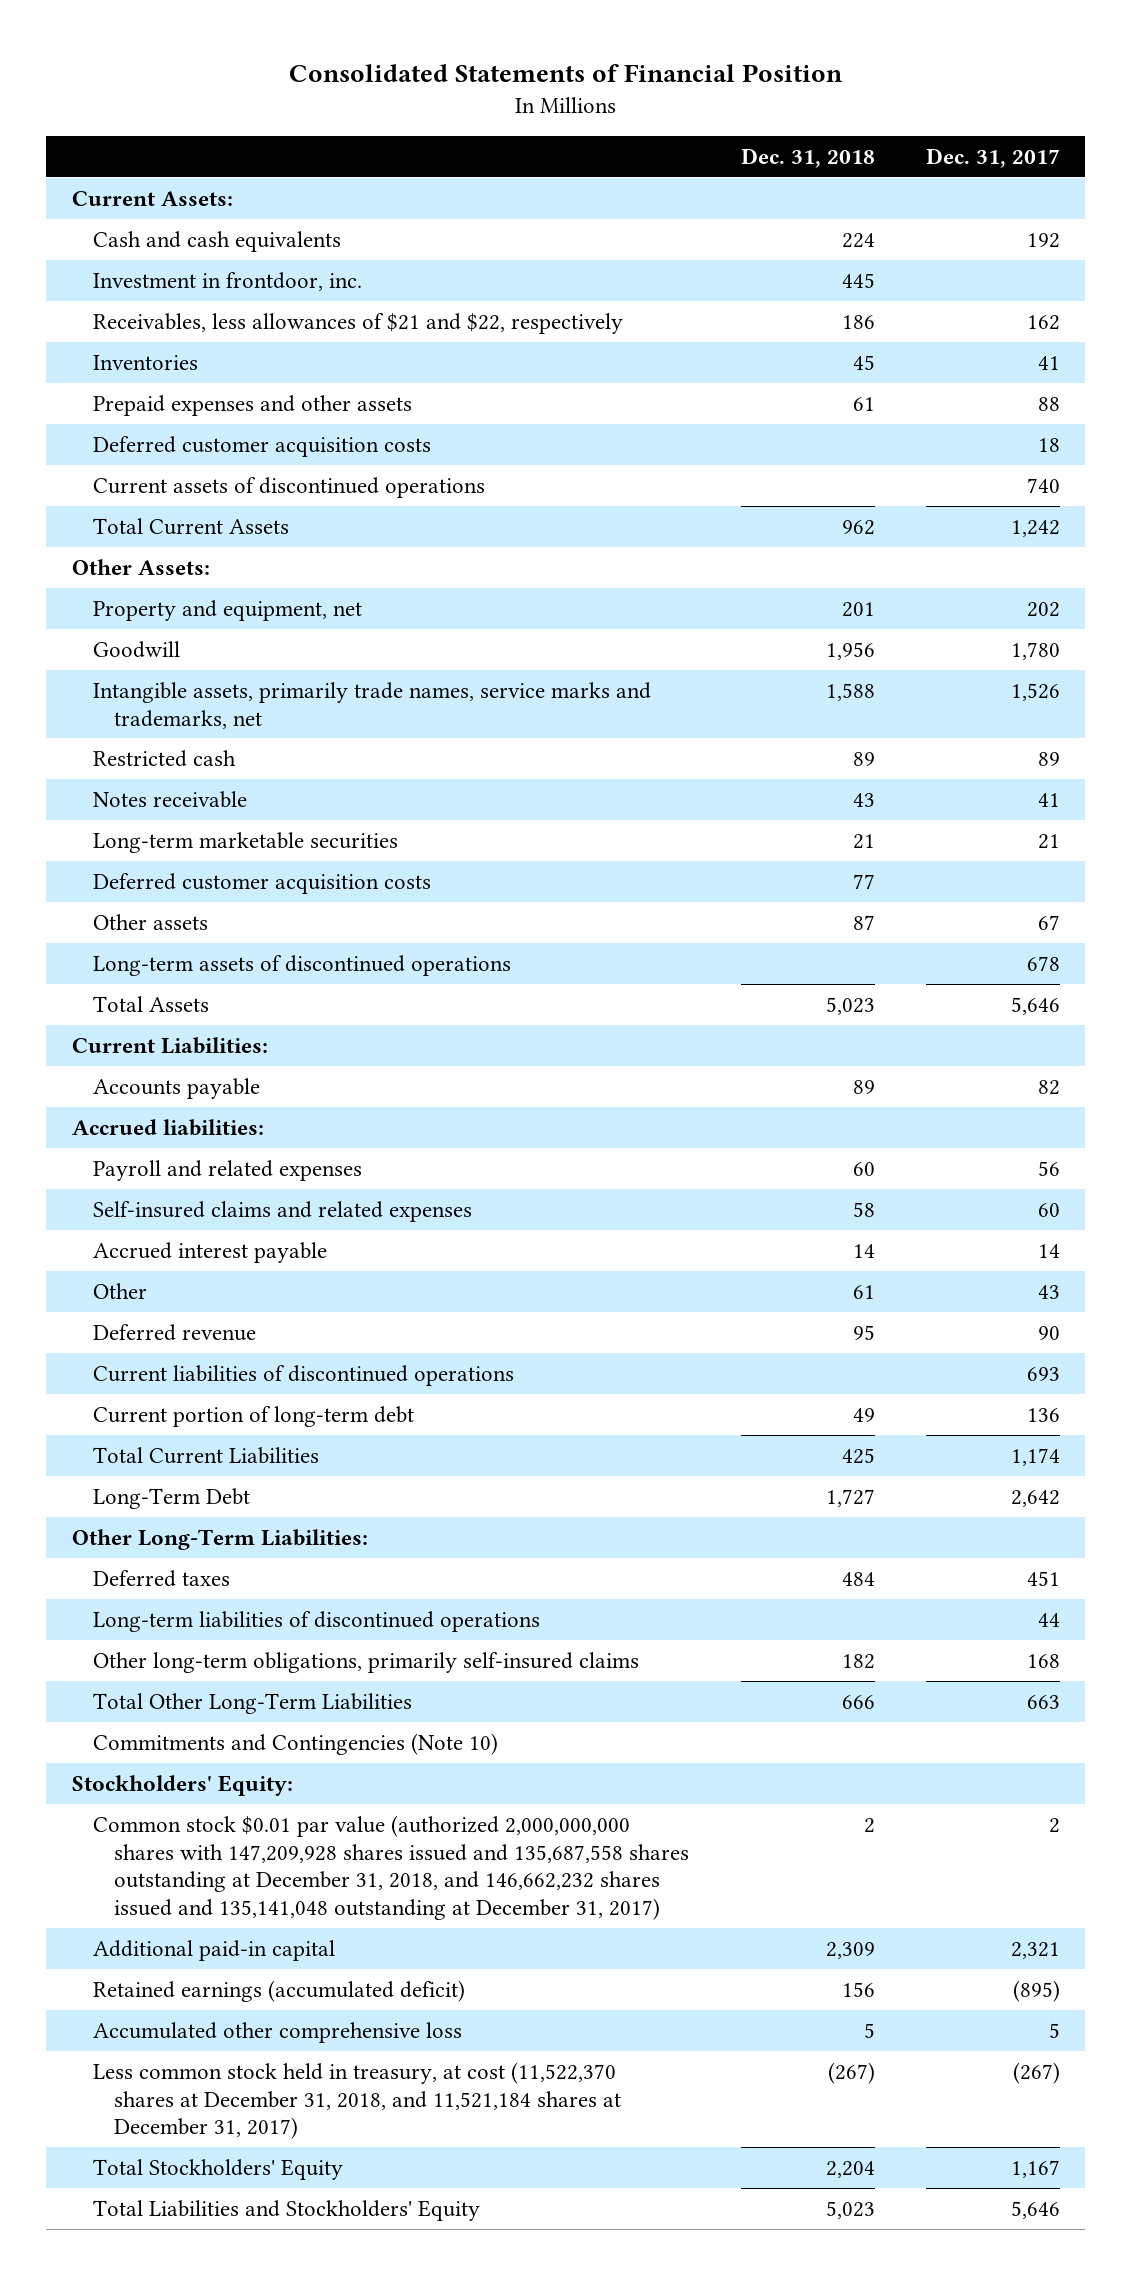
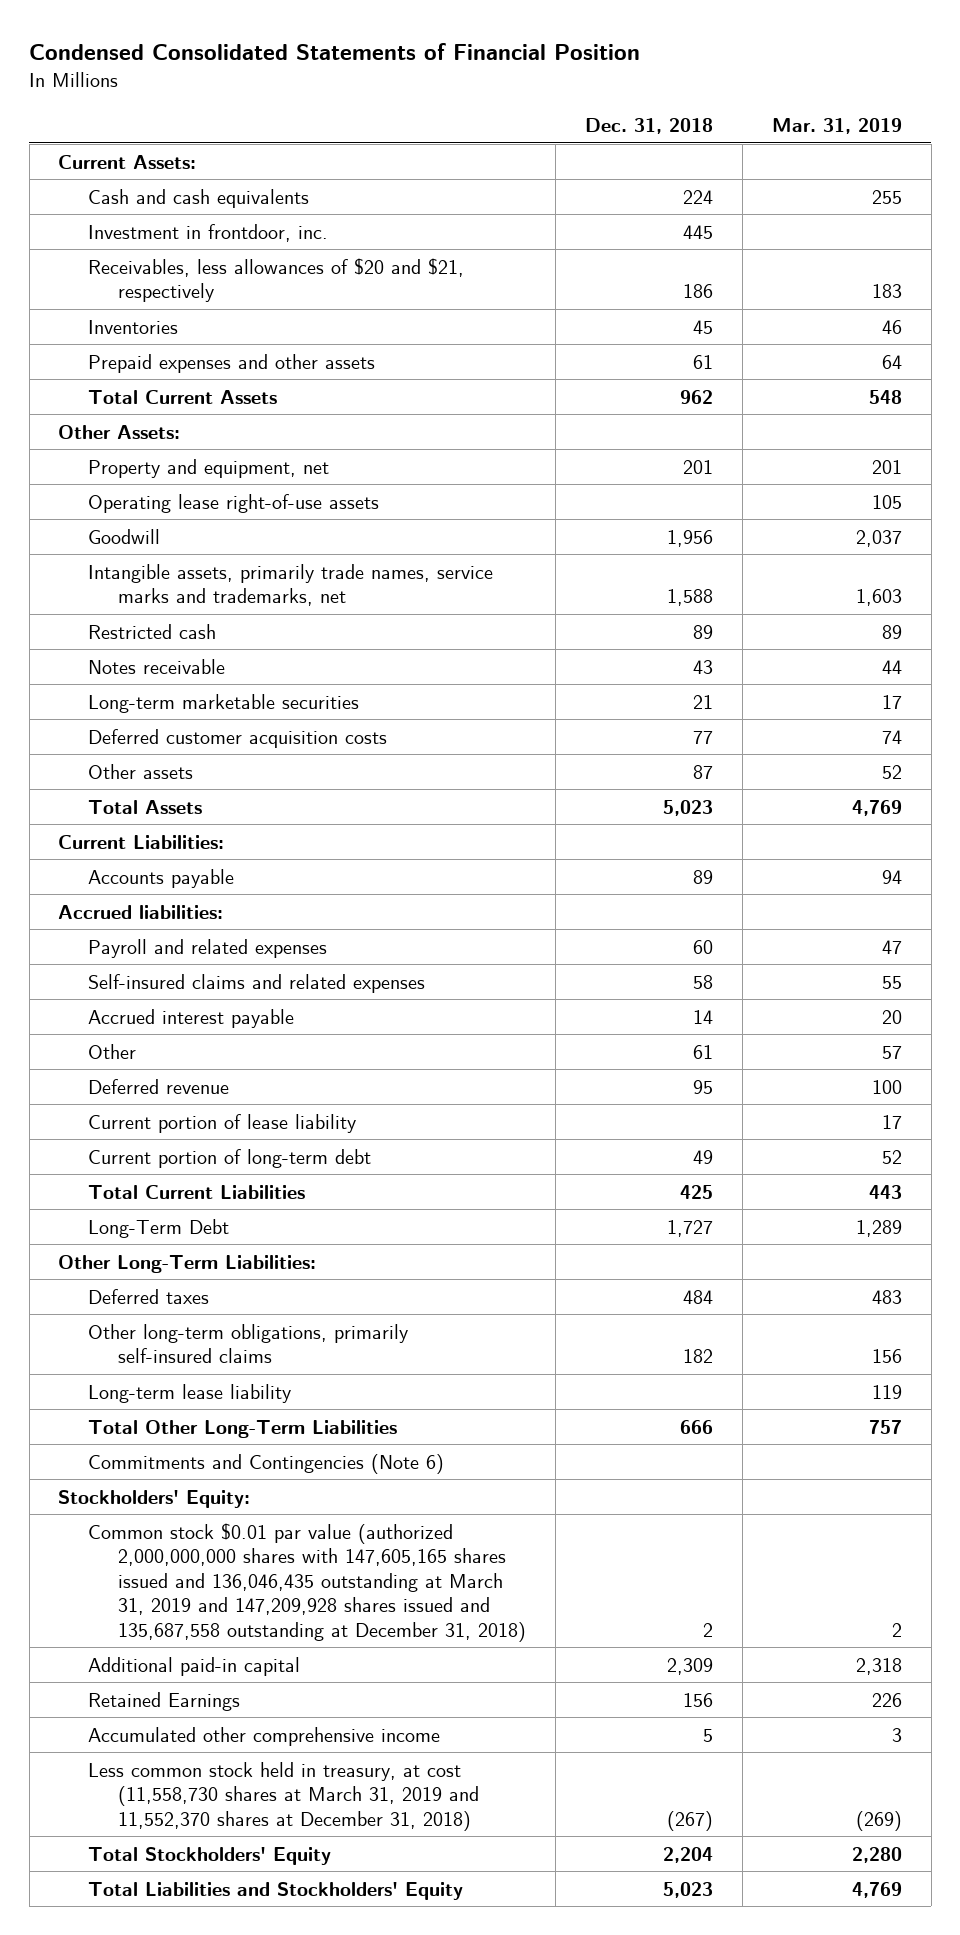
- Consolidated Statements of Financial Position
+ Condensed Consolidated Statements of Financial Position
- | Dec. 31, 2018 | Dec. 31, 2017
+ | Dec. 31, 2018 | Mar. 31, 2019
- Receivables, less allowances of $21 and $22, respectively | 186 | 162
+ Receivables, less allowances of $20 and $21, respectively | 186 | 183
- Deferred customer acquisition costs | | 18
- Current assets of discontinued operations | | 740
+ Operating lease right-of-use assets | | 105
- Long-term assets of discontinued operations | | 678
- Current liabilities of discontinued operations | | 693
+ Current portion of lease liability | | 17
- Long-term liabilities of discontinued operations | | 44
+ Long-term lease liability | | 119
- Commitments and Contingencies (Note 10)
+ Commitments and Contingencies (Note 6)
- Common stock $0.01 par value (authorized 2,000,000,000 shares with 147,209,928 shares issued and 135,687,558 shares outstanding at December 31, 2018, and 146,662,232 shares issued and 135,141,048 outstanding at December 31, 2017) | 2 | 2
+ Common stock $0.01 par value (authorized 2,000,000,000 shares with 147,605,165 shares issued and 136,046,435 outstanding at March 31, 2019 and 147,209,928 shares issued and 135,687,558 outstanding at December 31, 2018) | 2 | 2
- Retained earnings (accumulated deficit) | 156 | (895)
- Accumulated other comprehensive loss | 5 | 5
- Less common stock held in treasury, at cost (11,522,370 shares at December 31, 2018, and 11,521,184 shares at December 31, 2017) | (267) | (267)
+ Retained Earnings | 156 | 226
+ Accumulated other comprehensive income | 5 | 3
+ Less common stock held in treasury, at cost (11,558,730 shares at March 31, 2019 and 11,552,370 shares at December 31, 2018) | (267) | (269)

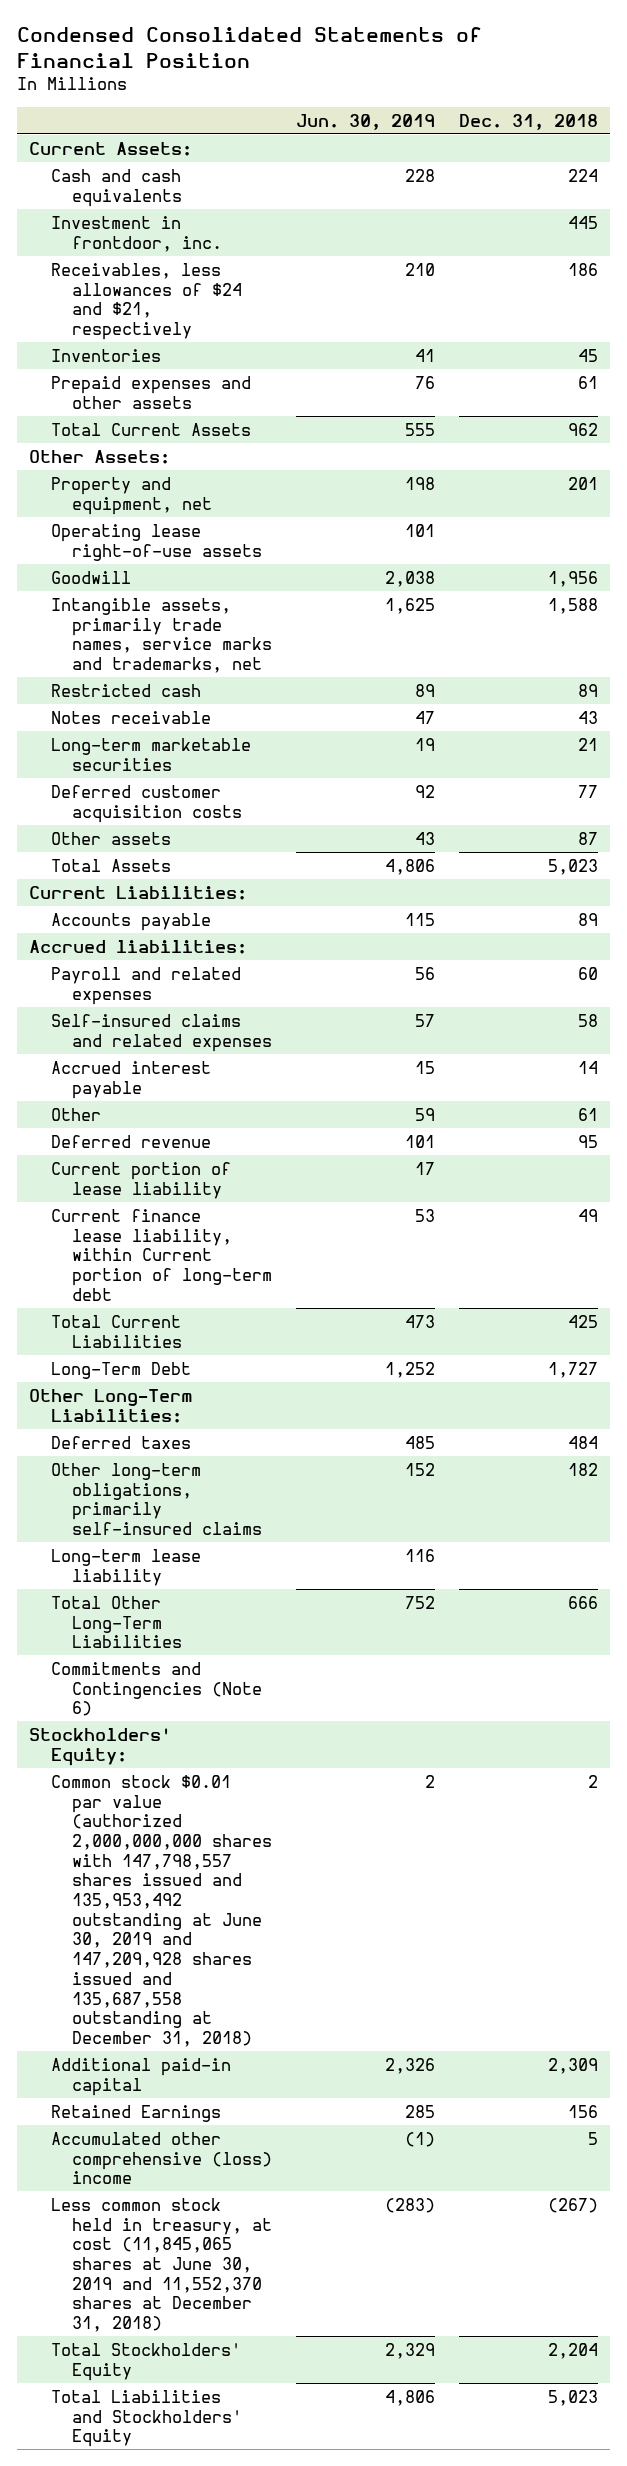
- | Dec. 31, 2018 | Mar. 31, 2019
+ | Jun. 30, 2019 | Dec. 31, 2018
- Receivables, less allowances of $20 and $21, respectively | 186 | 183
+ Receivables, less allowances of $24 and $21, respectively | 210 | 186
- Current portion of long-term debt | 49 | 52
+ Current finance lease liability, within Current portion of long-term debt | 53 | 49
- Common stock $0.01 par value (authorized 2,000,000,000 shares with 147,605,165 shares issued and 136,046,435 outstanding at March 31, 2019 and 147,209,928 shares issued and 135,687,558 outstanding at December 31, 2018) | 2 | 2
+ Common stock $0.01 par value (authorized 2,000,000,000 shares with 147,798,557 shares issued and 135,953,492 outstanding at June 30, 2019 and 147,209,928 shares issued and 135,687,558 outstanding at December 31, 2018) | 2 | 2
- Accumulated other comprehensive income | 5 | 3
- Less common stock held in treasury, at cost (11,558,730 shares at March 31, 2019 and 11,552,370 shares at December 31, 2018) | (267) | (269)
+ Accumulated other comprehensive (loss) income | (1) | 5
+ Less common stock held in treasury, at cost (11,845,065 shares at June 30, 2019 and 11,552,370 shares at December 31, 2018) | (283) | (267)

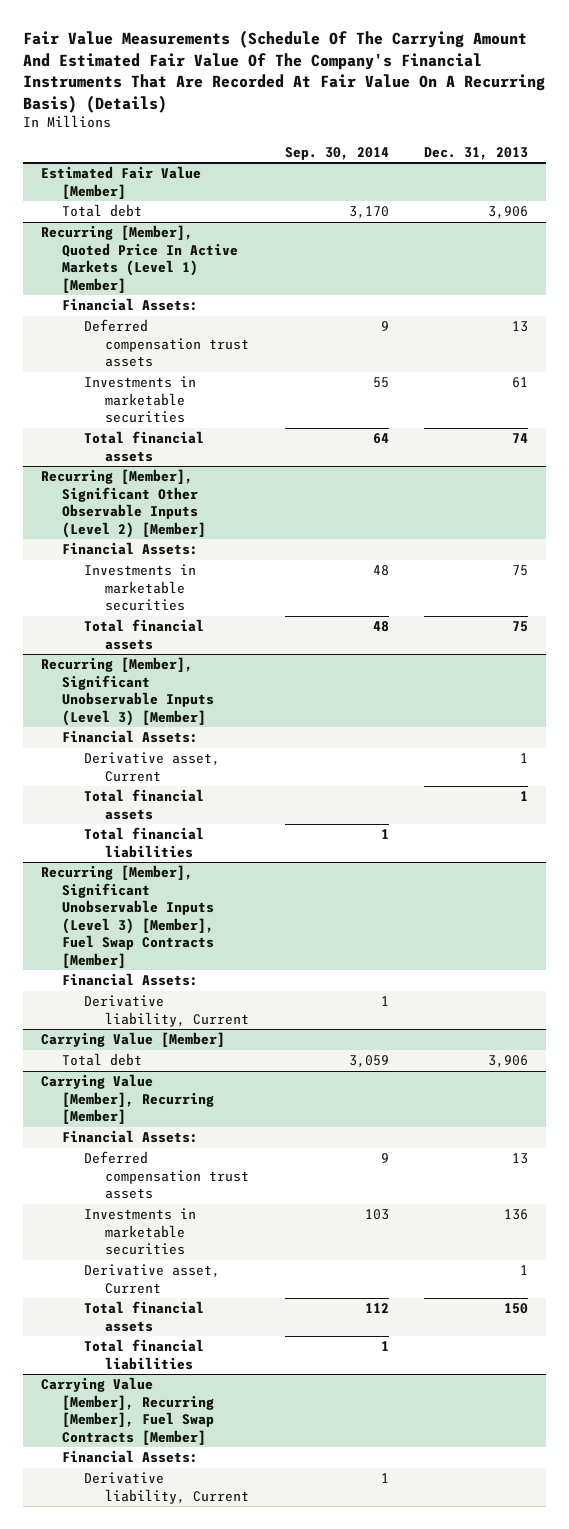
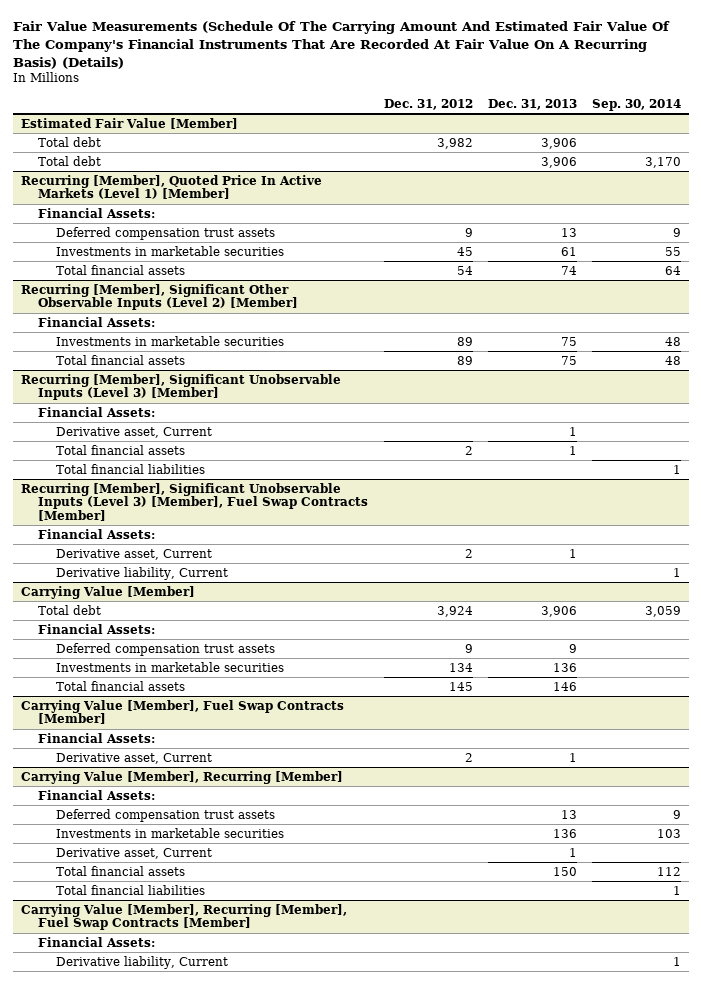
- | Sep. 30, 2014 | Dec. 31, 2013
+ | Dec. 31, 2012 | Dec. 31, 2013 | Sep. 30, 2014
@ Estimated Fair Value [Member]
+ Total debt | 3,982 | 3,906 |
@ Recurring [Member], Significant Unobservable Inputs (Level 3) [Member], Fuel Swap Contracts [Member]
+ Derivative asset, Current | 2 | 1 |
@ Carrying Value [Member]
+ Financial Assets:
+ Deferred compensation trust assets | 9 | 9 |
+ Investments in marketable securities | 134 | 136 |
+ Total financial assets | 145 | 146 |
+ Carrying Value [Member], Fuel Swap Contracts [Member]
+ Financial Assets:
+ Derivative asset, Current | 2 | 1 |

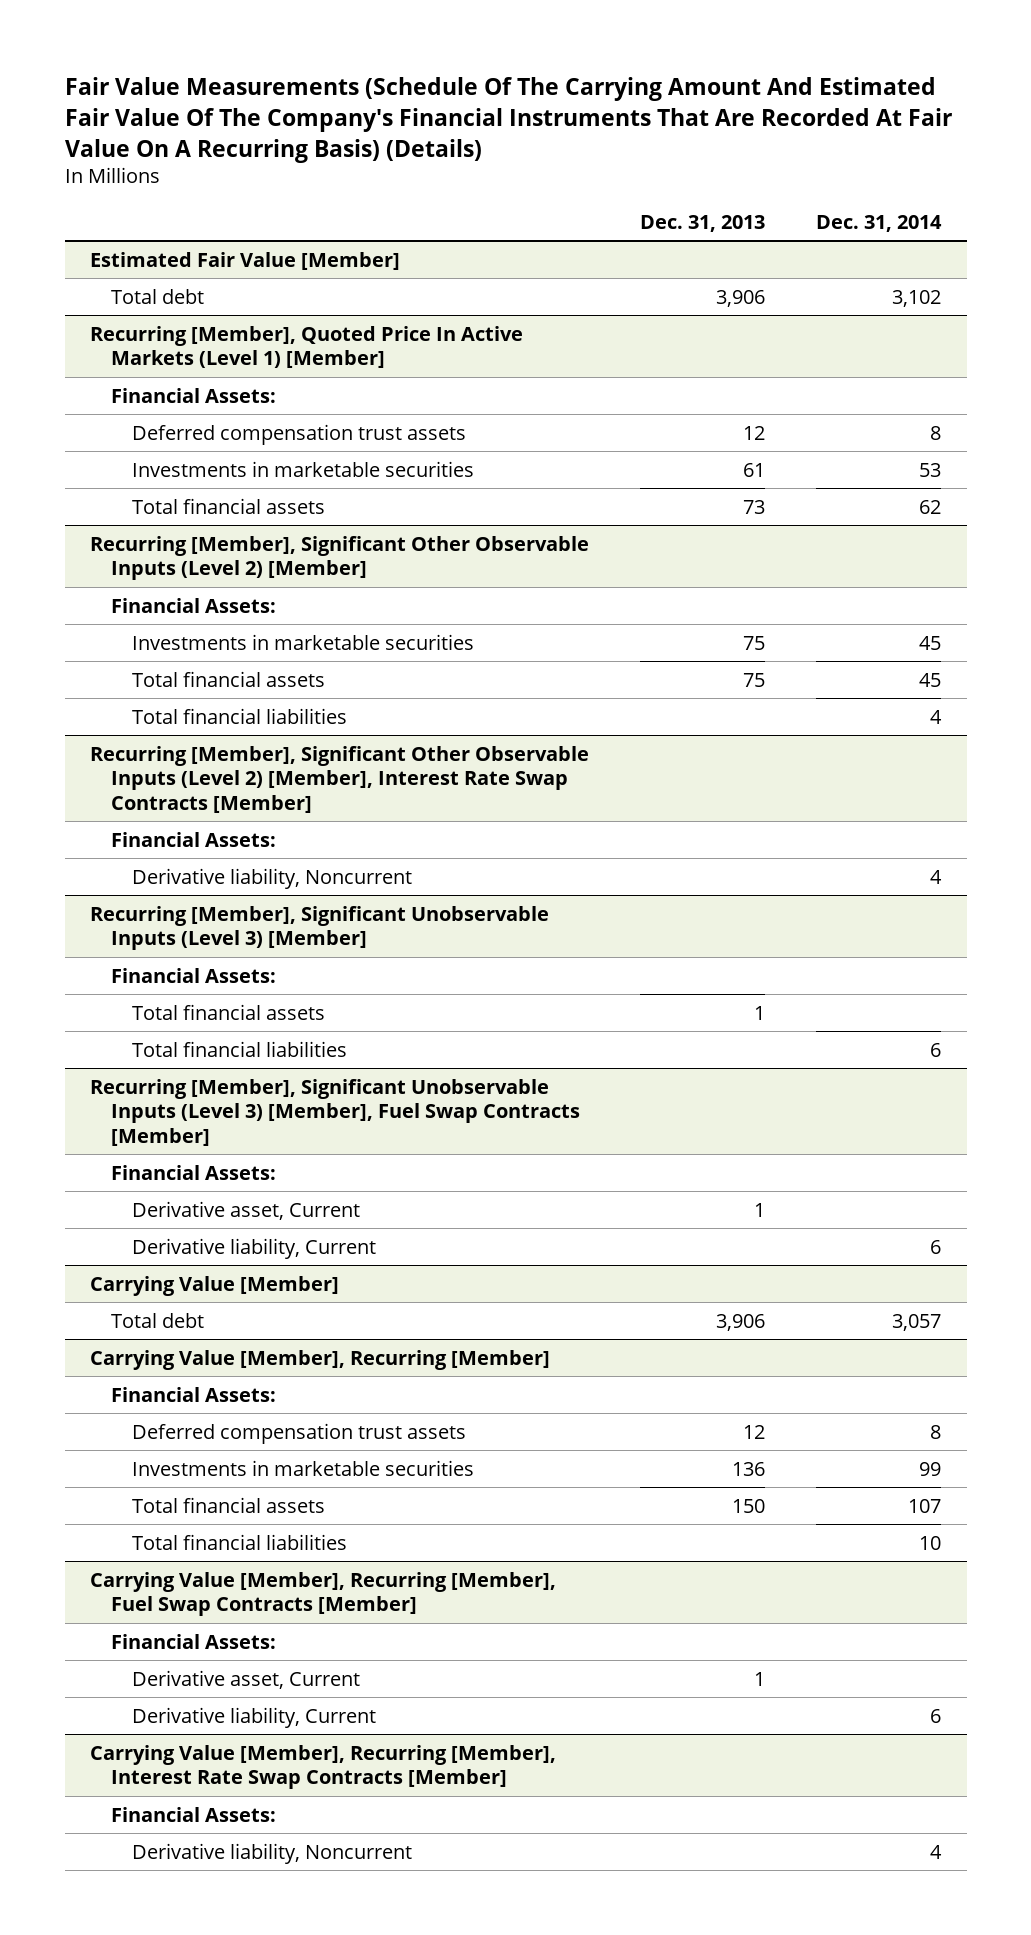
- | Dec. 31, 2012 | Dec. 31, 2013 | Sep. 30, 2014
+ | Dec. 31, 2013 | Dec. 31, 2014
@ Estimated Fair Value [Member]
- Total debt | | 3,906 | 3,170
@ Recurring [Member], Quoted Price In Active Markets (Level 1) [Member]
- Deferred compensation trust assets | 9 | 13 | 9
+ Deferred compensation trust assets | 12 | 8
- Total financial assets | 54 | 74 | 64
+ Total financial assets | 73 | 62
@ Recurring [Member], Significant Other Observable Inputs (Level 2) [Member]
+ Total financial liabilities | | 4
+ Recurring [Member], Significant Other Observable Inputs (Level 2) [Member], Interest Rate Swap Contracts [Member]
+ Financial Assets:
+ Derivative liability, Noncurrent | | 4
@ Recurring [Member], Significant Unobservable Inputs (Level 3) [Member]
- Derivative asset, Current | | 1 |
@ Carrying Value [Member]
- Financial Assets:
- Deferred compensation trust assets | 9 | 9 |
- Investments in marketable securities | 134 | 136 |
- Total financial assets | 145 | 146 |
- Carrying Value [Member], Fuel Swap Contracts [Member]
- Financial Assets:
- Derivative asset, Current | 2 | 1 |
@ Carrying Value [Member], Recurring [Member]
- Deferred compensation trust assets | | 13 | 9
+ Deferred compensation trust assets | 12 | 8
- Derivative asset, Current | | 1 |
@ Carrying Value [Member], Recurring [Member], Fuel Swap Contracts [Member]
+ Derivative asset, Current | 1 |
+ Carrying Value [Member], Recurring [Member], Interest Rate Swap Contracts [Member]
+ Financial Assets:
+ Derivative liability, Noncurrent | | 4

